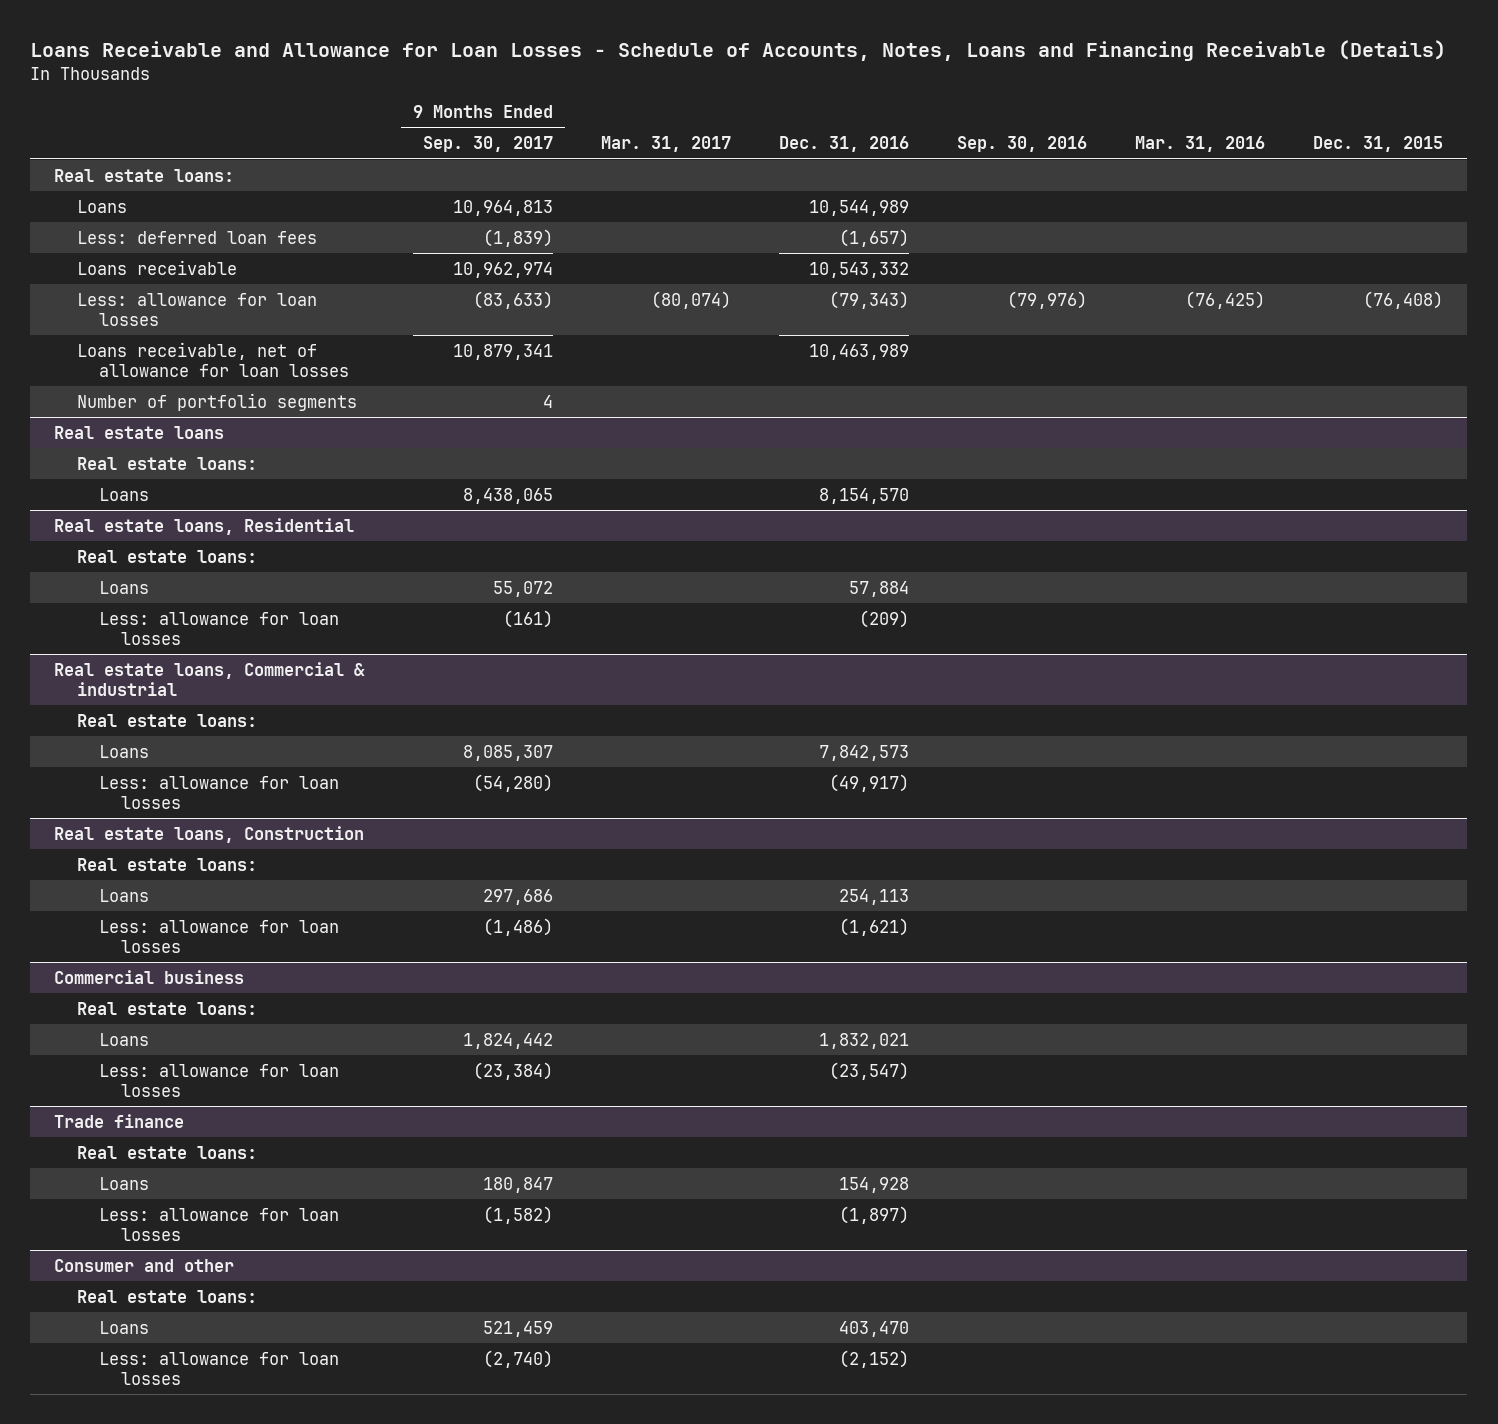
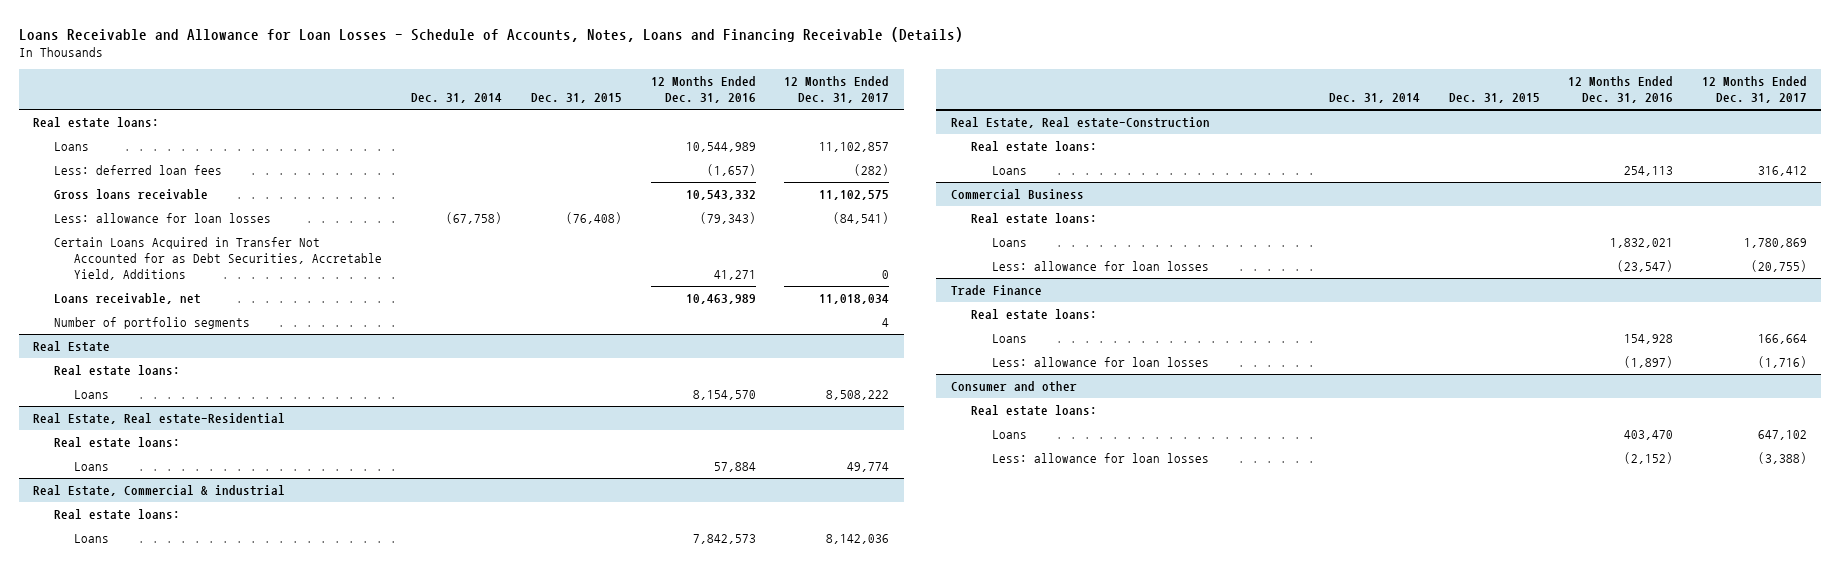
- | 9 Months Ended Sep. 30, 2017 | Mar. 31, 2017 | Dec. 31, 2016 | Sep. 30, 2016 | Mar. 31, 2016 | Dec. 31, 2015
+ | Dec. 31, 2014 | Dec. 31, 2015 | 12 Months Ended Dec. 31, 2016 | 12 Months Ended Dec. 31, 2017
- Loans receivable | 10,962,974 | | 10,543,332 | | |
+ Gross loans receivable | | | 10,543,332 | 11,102,575
- Loans receivable, net of allowance for loan losses | 10,879,341 | | 10,463,989 | | |
+ Certain Loans Acquired in Transfer Not Accounted for as Debt Securities, Accretable Yield, Additions | | | 41,271 | 0
+ Loans receivable, net | | | 10,463,989 | 11,018,034
- Real estate loans
+ Real Estate
- Real estate loans, Residential
+ Real Estate, Real estate-Residential
- Less: allowance for loan losses | (161) | | (209) | | |
- Real estate loans, Commercial & industrial
+ Real Estate, Commercial & industrial
- Less: allowance for loan losses | (54,280) | | (49,917) | | |
- Real estate loans, Construction
+ Real Estate, Real estate-Construction
- Less: allowance for loan losses | (1,486) | | (1,621) | | |
- Commercial business
+ Commercial Business
- Trade finance
+ Trade Finance

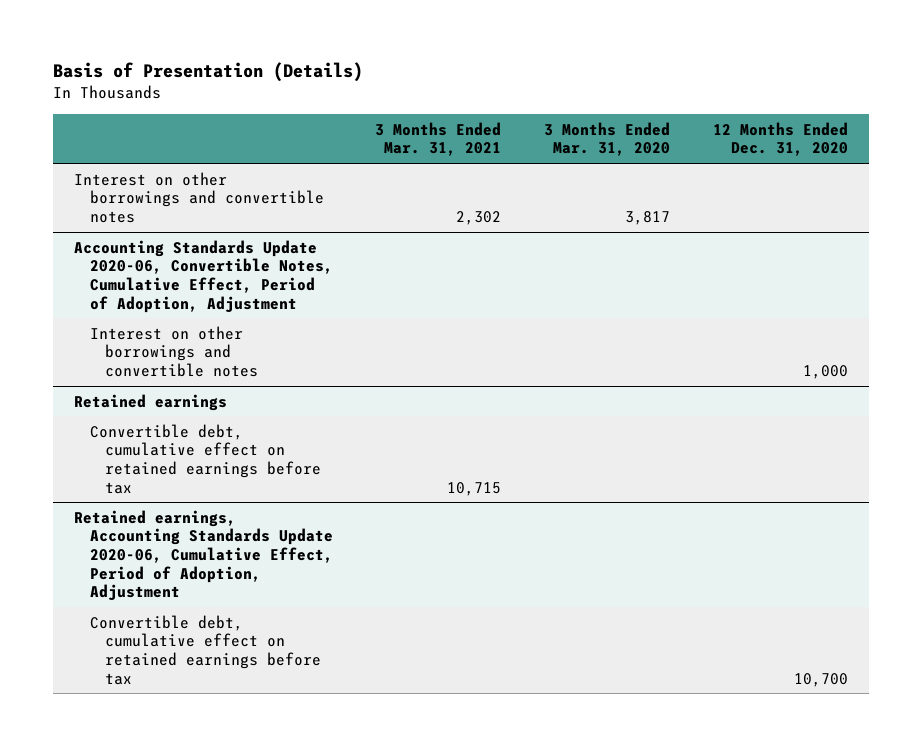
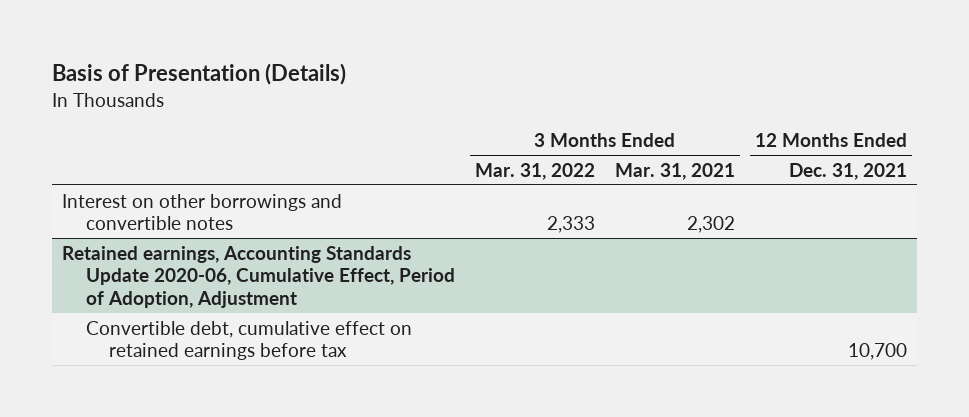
- | 3 Months Ended Mar. 31, 2021 | 3 Months Ended Mar. 31, 2020 | 12 Months Ended Dec. 31, 2020
+ | 3 Months Ended Mar. 31, 2022 | 3 Months Ended Mar. 31, 2021 | 12 Months Ended Dec. 31, 2021
- Accounting Standards Update 2020-06, Convertible Notes, Cumulative Effect, Period of Adoption, Adjustment
- Interest on other borrowings and convertible notes | | | 1,000
- Retained earnings
- Convertible debt, cumulative effect on retained earnings before tax | 10,715 | |

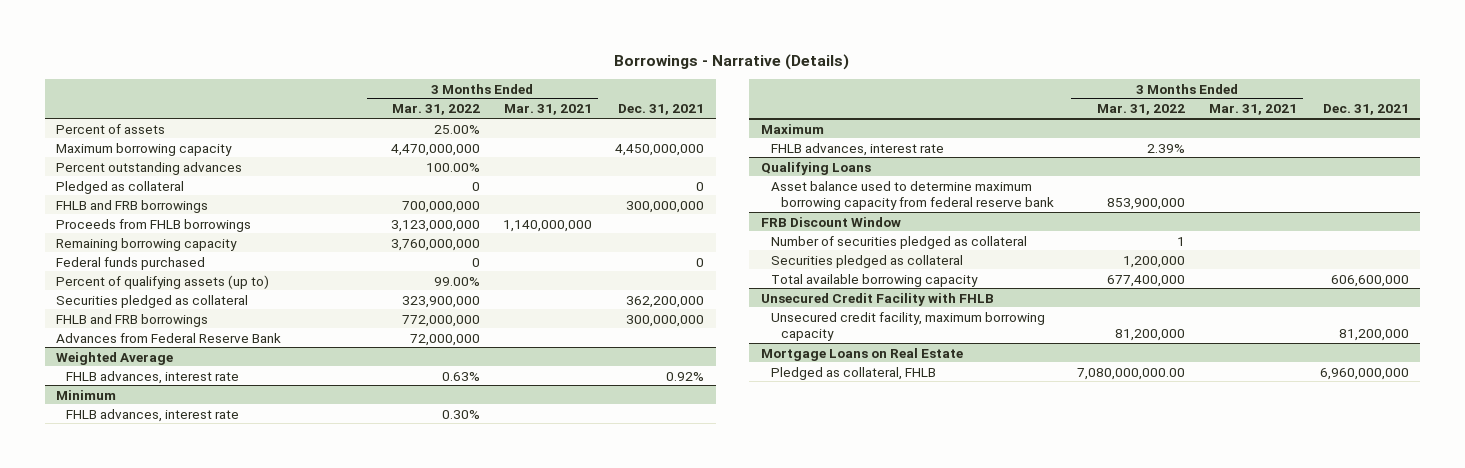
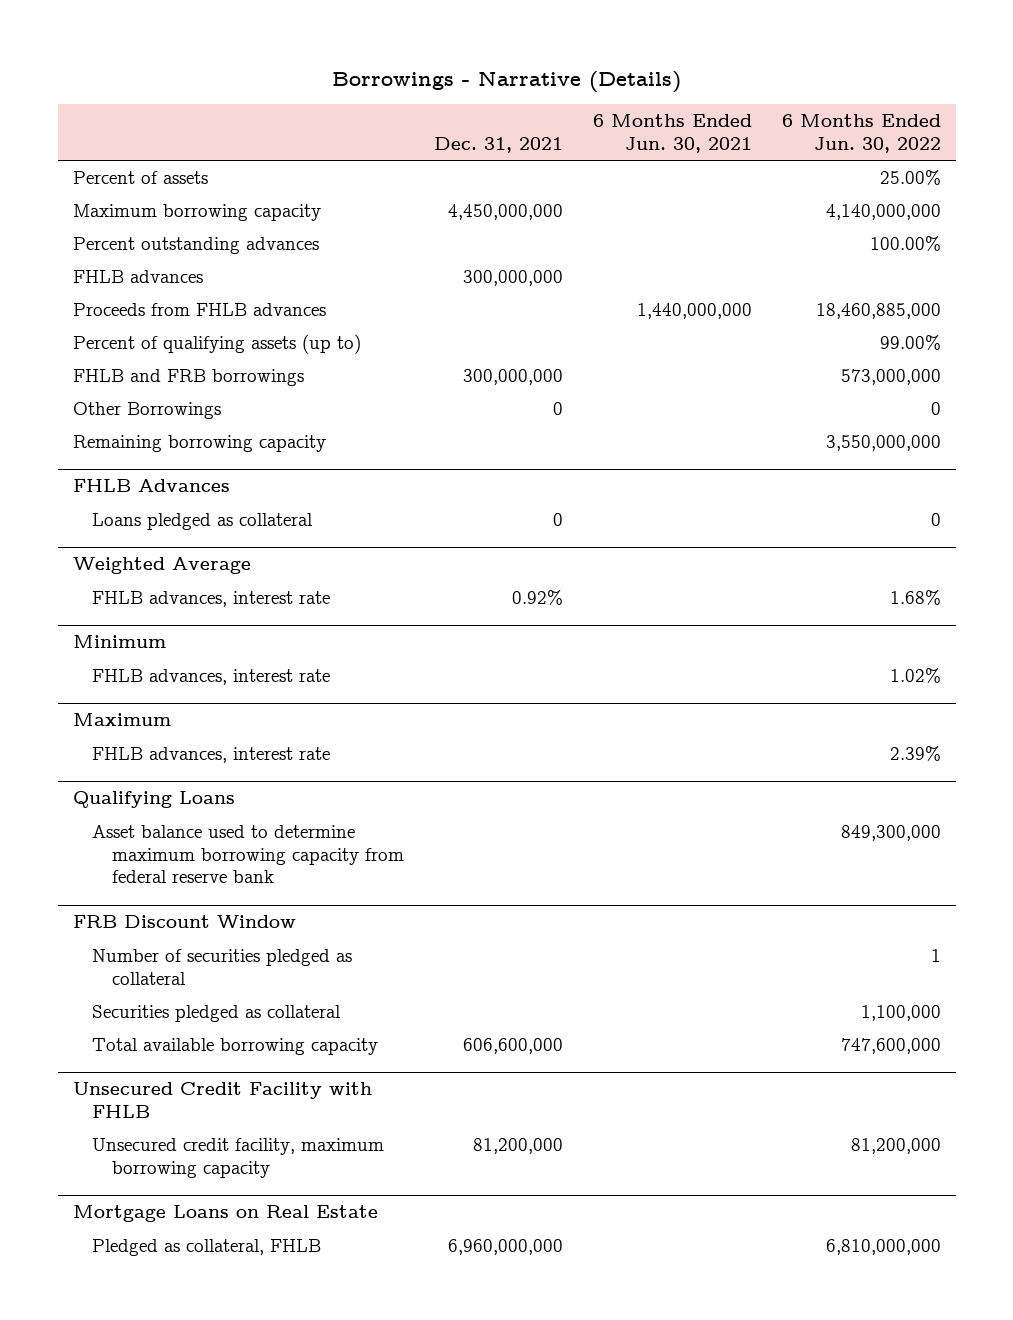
- | 3 Months Ended Mar. 31, 2022 | 3 Months Ended Mar. 31, 2021 | Dec. 31, 2021
+ | Dec. 31, 2021 | 6 Months Ended Jun. 30, 2021 | 6 Months Ended Jun. 30, 2022
- Pledged as collateral | 0 | | 0
- FHLB and FRB borrowings | 700,000,000 | | 300,000,000
- Proceeds from FHLB borrowings | 3,123,000,000 | 1,140,000,000 |
- Federal funds purchased | 0 | | 0
+ FHLB advances | 300,000,000 | |
+ Proceeds from FHLB advances | | 1,440,000,000 | 18,460,885,000
- Securities pledged as collateral | 323,900,000 | | 362,200,000
- Advances from Federal Reserve Bank | 72,000,000 | |
+ Other Borrowings | 0 | | 0
moved down: Remaining borrowing capacity | | | 3,550,000,000
+ FHLB Advances
+ Loans pledged as collateral | 0 | | 0

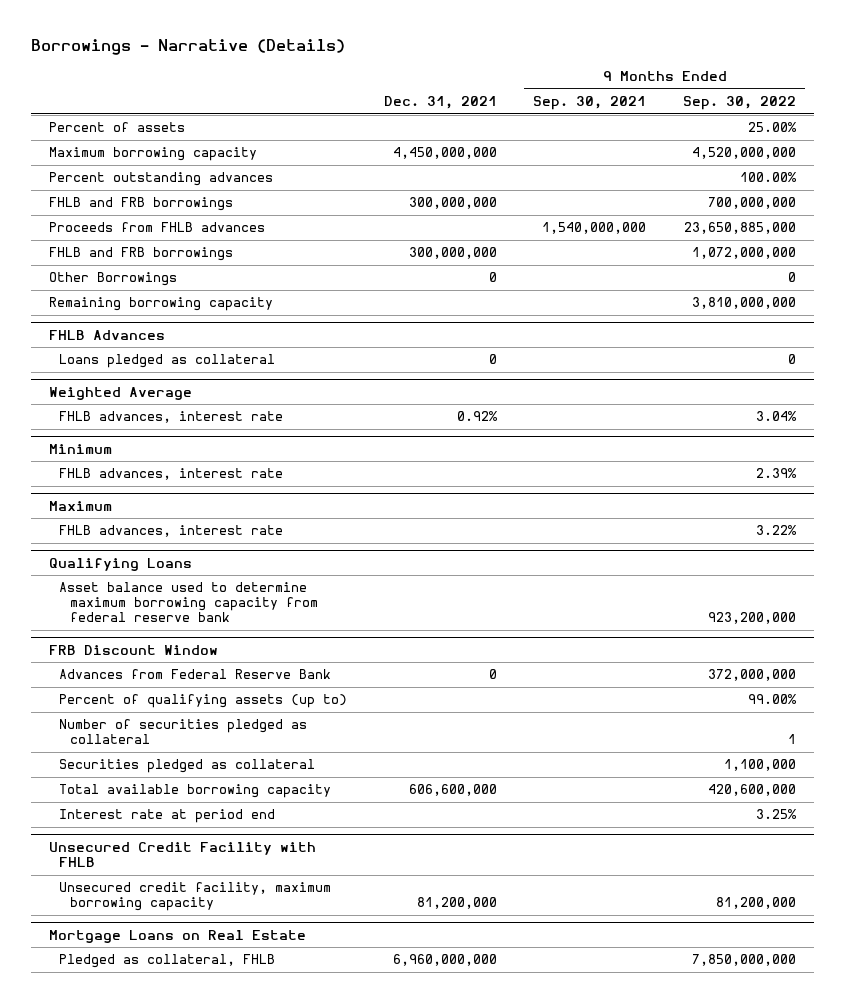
- | Dec. 31, 2021 | 6 Months Ended Jun. 30, 2021 | 6 Months Ended Jun. 30, 2022
+ | Dec. 31, 2021 | 9 Months Ended Sep. 30, 2021 | 9 Months Ended Sep. 30, 2022
- FHLB advances | 300,000,000 | |
+ FHLB and FRB borrowings | 300,000,000 | | 700,000,000
- Percent of qualifying assets (up to) | | | 99.00%
@ FRB Discount Window
+ Advances from Federal Reserve Bank | 0 | | 372,000,000
+ Percent of qualifying assets (up to) | | | 99.00%
+ Interest rate at period end | | | 3.25%

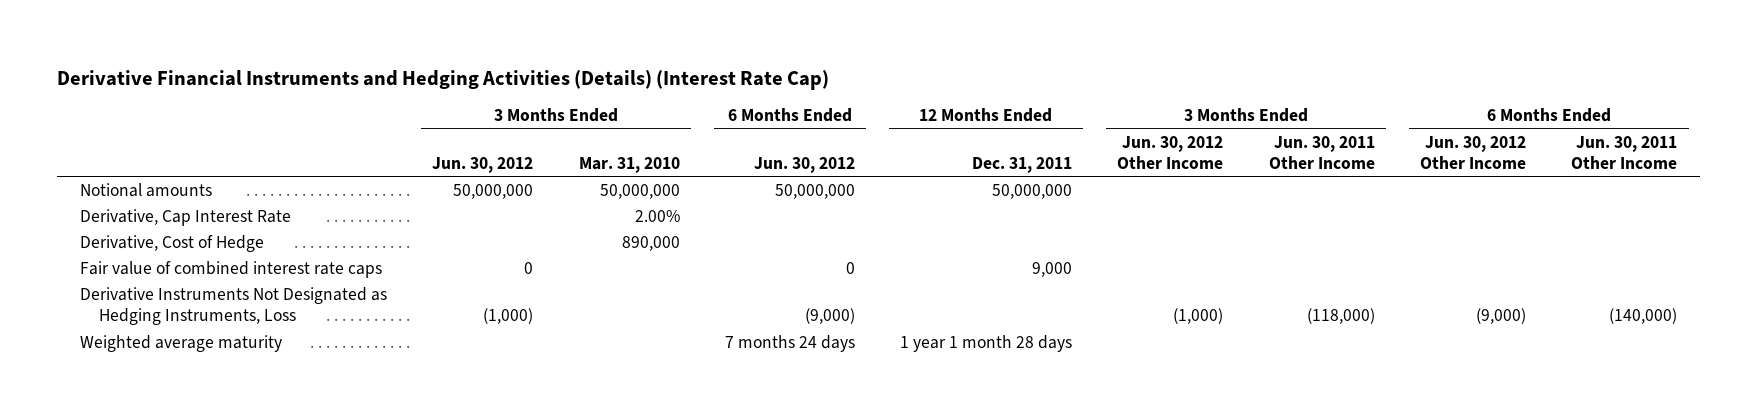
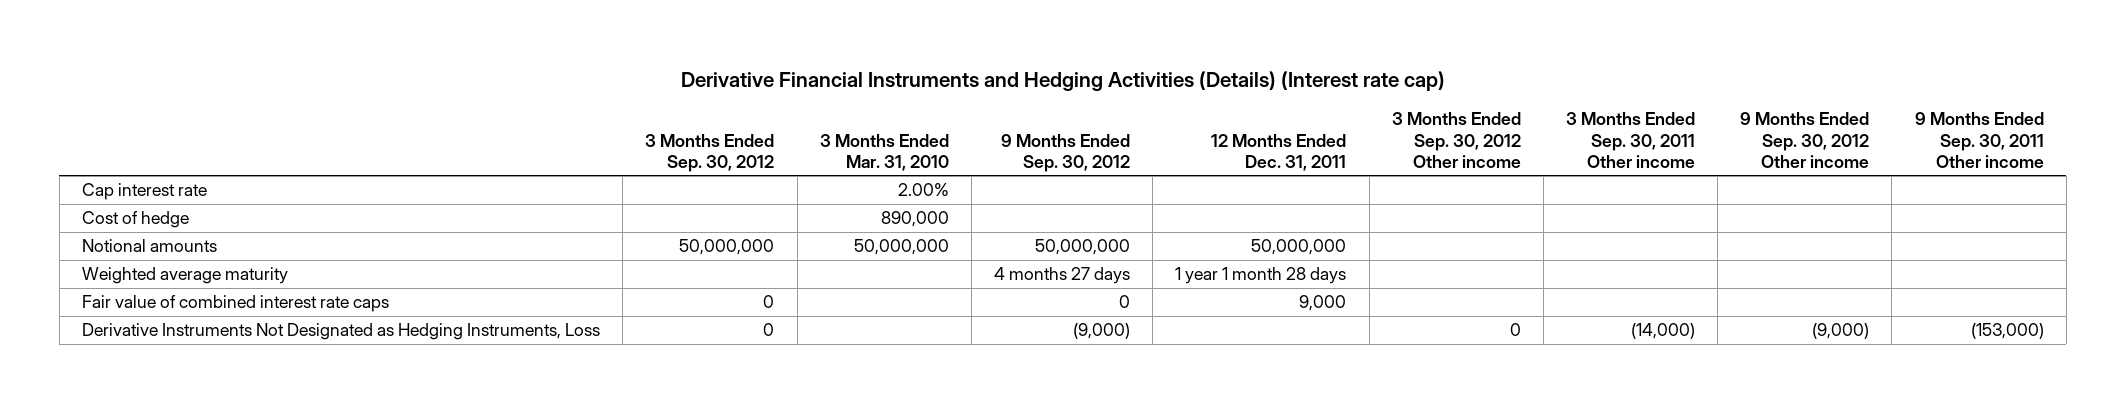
- Derivative Financial Instruments and Hedging Activities (Details) (Interest Rate Cap)
+ Derivative Financial Instruments and Hedging Activities (Details) (Interest rate cap)
- | 3 Months Ended Jun. 30, 2012 | 3 Months Ended Mar. 31, 2010 | 6 Months Ended Jun. 30, 2012 | 12 Months Ended Dec. 31, 2011 | 3 Months Ended Jun. 30, 2012 Other Income | 3 Months Ended Jun. 30, 2011 Other Income | 6 Months Ended Jun. 30, 2012 Other Income | 6 Months Ended Jun. 30, 2011 Other Income
+ | 3 Months Ended Sep. 30, 2012 | 3 Months Ended Mar. 31, 2010 | 9 Months Ended Sep. 30, 2012 | 12 Months Ended Dec. 31, 2011 | 3 Months Ended Sep. 30, 2012 Other income | 3 Months Ended Sep. 30, 2011 Other income | 9 Months Ended Sep. 30, 2012 Other income | 9 Months Ended Sep. 30, 2011 Other income
+ Cap interest rate | | 2.00% | | | | | |
+ Cost of hedge | | 890,000 | | | | | |
- Derivative, Cap Interest Rate | | 2.00% | | | | | |
- Derivative, Cost of Hedge | | 890,000 | | | | | |
moved up: Weighted average maturity | | | 4 months 27 days | 1 year 1 month 28 days | | | |

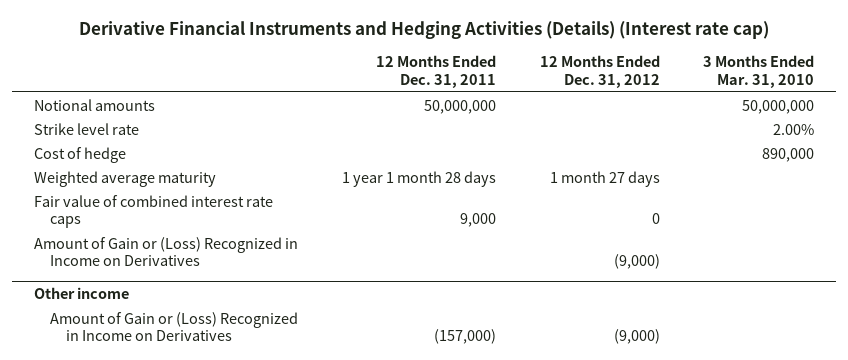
- | 3 Months Ended Sep. 30, 2012 | 3 Months Ended Mar. 31, 2010 | 9 Months Ended Sep. 30, 2012 | 12 Months Ended Dec. 31, 2011 | 3 Months Ended Sep. 30, 2012 Other income | 3 Months Ended Sep. 30, 2011 Other income | 9 Months Ended Sep. 30, 2012 Other income | 9 Months Ended Sep. 30, 2011 Other income
+ | 12 Months Ended Dec. 31, 2011 | 12 Months Ended Dec. 31, 2012 | 3 Months Ended Mar. 31, 2010
- Cap interest rate | | 2.00% | | | | | |
+ Strike level rate | | | 2.00%
moved down: Cost of hedge | | | 890,000
- Derivative Instruments Not Designated as Hedging Instruments, Loss | 0 | | (9,000) | | 0 | (14,000) | (9,000) | (153,000)
+ Amount of Gain or (Loss) Recognized in Income on Derivatives | | (9,000) |
+ Other income
+ Amount of Gain or (Loss) Recognized in Income on Derivatives | (157,000) | (9,000) |

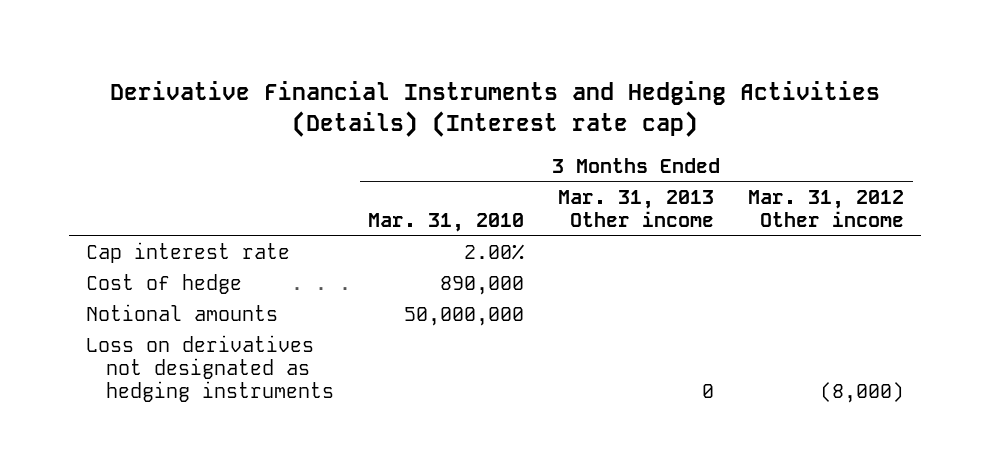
- | 12 Months Ended Dec. 31, 2011 | 12 Months Ended Dec. 31, 2012 | 3 Months Ended Mar. 31, 2010
+ | 3 Months Ended Mar. 31, 2010 | 3 Months Ended Mar. 31, 2013 Other income | 3 Months Ended Mar. 31, 2012 Other income
- Strike level rate | | | 2.00%
+ Cap interest rate | 2.00% | |
- Weighted average maturity | 1 year 1 month 28 days | 1 month 27 days |
- Fair value of combined interest rate caps | 9,000 | 0 |
- Amount of Gain or (Loss) Recognized in Income on Derivatives | | (9,000) |
- Other income
- Amount of Gain or (Loss) Recognized in Income on Derivatives | (157,000) | (9,000) |
moved down: Notional amounts | 50,000,000 | |
+ Loss on derivatives not designated as hedging instruments | | 0 | (8,000)

